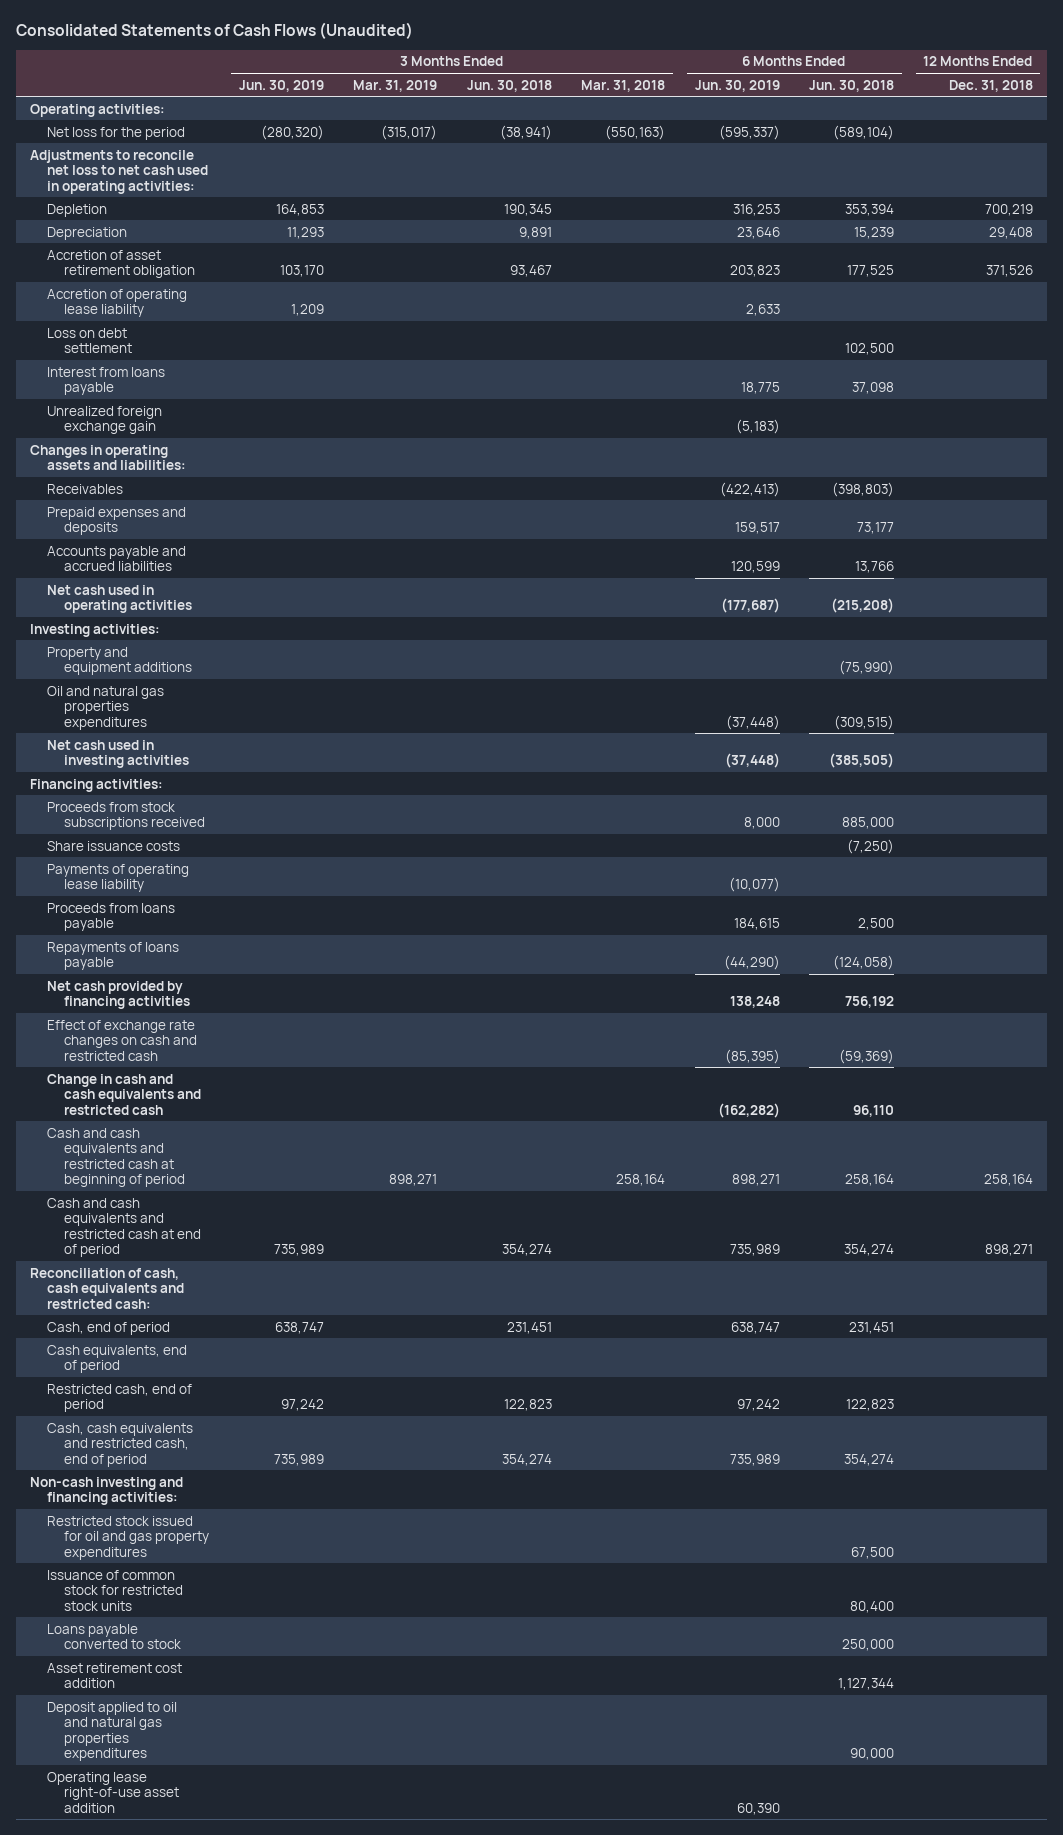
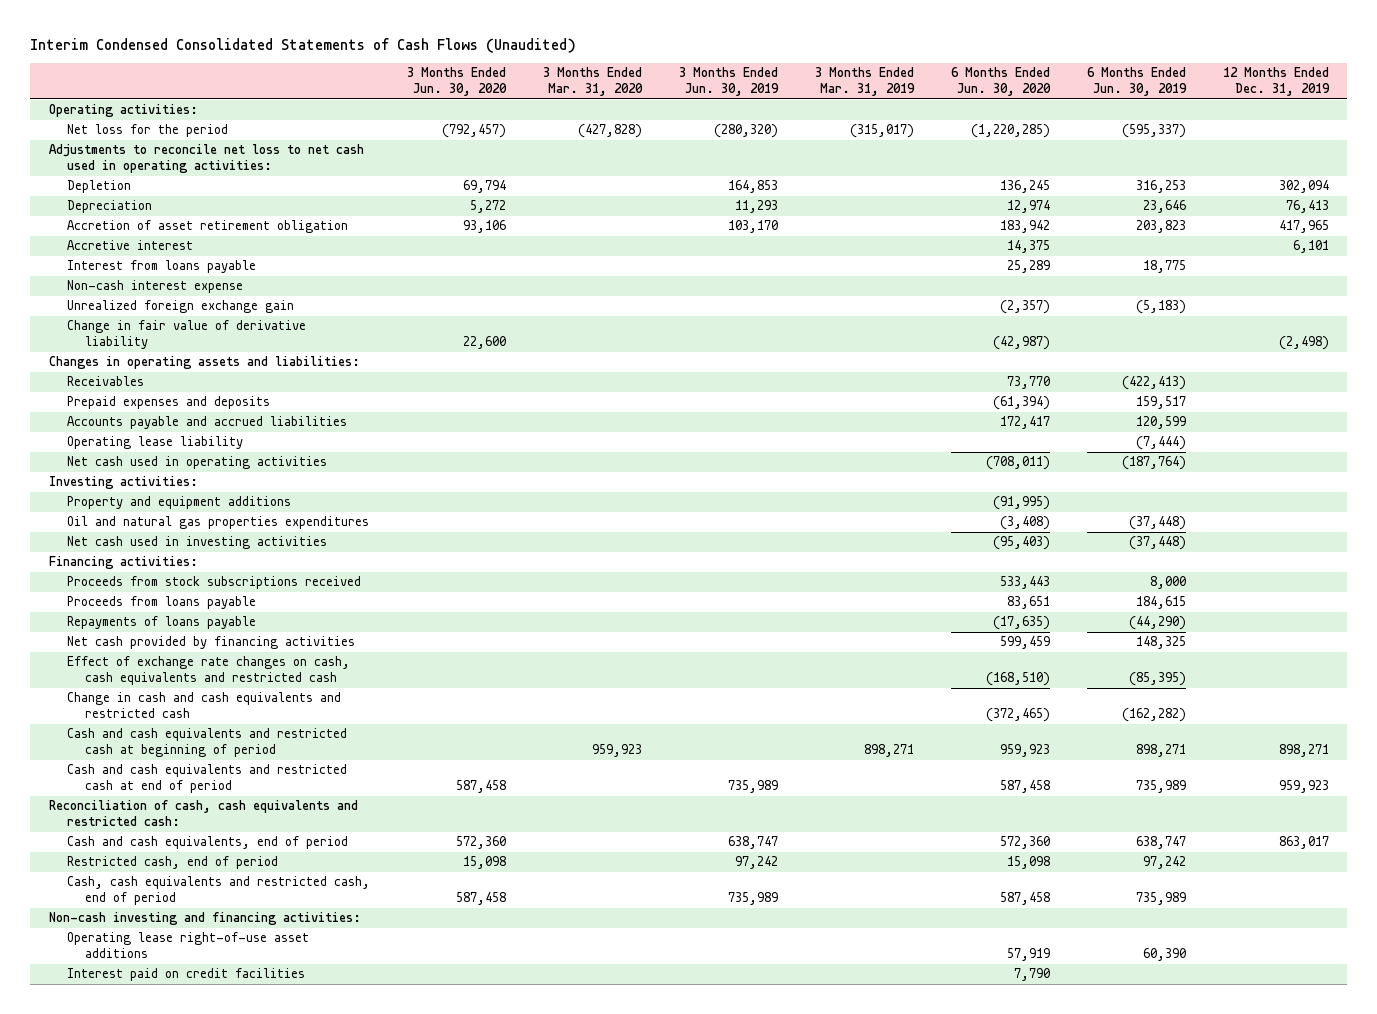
- Consolidated Statements of Cash Flows (Unaudited)
+ Interim Condensed Consolidated Statements of Cash Flows (Unaudited)
- | 3 Months Ended Jun. 30, 2019 | 3 Months Ended Mar. 31, 2019 | 3 Months Ended Jun. 30, 2018 | 3 Months Ended Mar. 31, 2018 | 6 Months Ended Jun. 30, 2019 | 6 Months Ended Jun. 30, 2018 | 12 Months Ended Dec. 31, 2018
+ | 3 Months Ended Jun. 30, 2020 | 3 Months Ended Mar. 31, 2020 | 3 Months Ended Jun. 30, 2019 | 3 Months Ended Mar. 31, 2019 | 6 Months Ended Jun. 30, 2020 | 6 Months Ended Jun. 30, 2019 | 12 Months Ended Dec. 31, 2019
- Accretion of operating lease liability | 1,209 | | | | 2,633 | |
- Loss on debt settlement | | | | | | 102,500 |
+ Accretive interest | | | | | 14,375 | | 6,101
+ Non-cash interest expense
+ Change in fair value of derivative liability | 22,600 | | | | (42,987) | | (2,498)
- Net cash used in operating activities | | | | | (177,687) | (215,208) |
+ Operating lease liability | | | | | | (7,444) |
+ Net cash used in operating activities | | | | | (708,011) | (187,764) |
- Share issuance costs | | | | | | (7,250) |
- Payments of operating lease liability | | | | | (10,077) | |
- Net cash provided by financing activities | | | | | 138,248 | 756,192 |
- Effect of exchange rate changes on cash and restricted cash | | | | | (85,395) | (59,369) |
+ Net cash provided by financing activities | | | | | 599,459 | 148,325 |
+ Effect of exchange rate changes on cash, cash equivalents and restricted cash | | | | | (168,510) | (85,395) |
- Cash, end of period | 638,747 | | 231,451 | | 638,747 | 231,451 |
- Cash equivalents, end of period
+ Cash and cash equivalents, end of period | 572,360 | | 638,747 | | 572,360 | 638,747 | 863,017
- Restricted stock issued for oil and gas property expenditures | | | | | | 67,500 |
- Issuance of common stock for restricted stock units | | | | | | 80,400 |
- Loans payable converted to stock | | | | | | 250,000 |
- Asset retirement cost addition | | | | | | 1,127,344 |
- Deposit applied to oil and natural gas properties expenditures | | | | | | 90,000 |
- Operating lease right-of-use asset addition | | | | | 60,390 | |
+ Operating lease right-of-use asset additions | | | | | 57,919 | 60,390 |
+ Interest paid on credit facilities | | | | | 7,790 | |

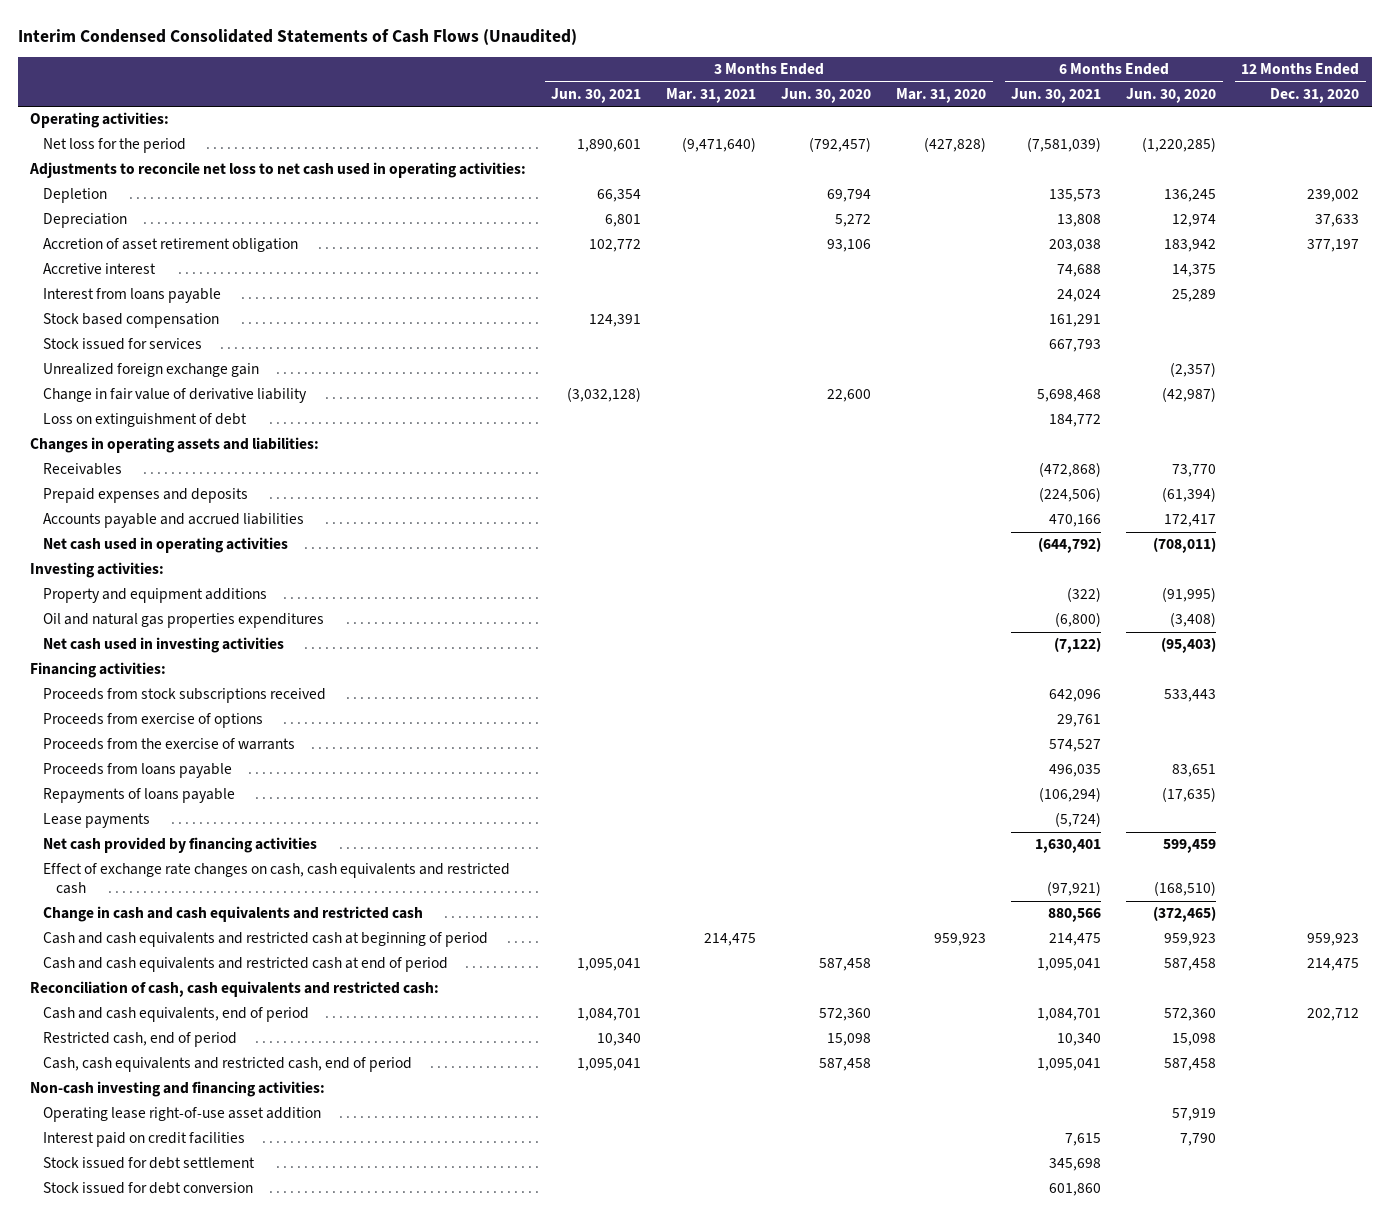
- | 3 Months Ended Jun. 30, 2020 | 3 Months Ended Mar. 31, 2020 | 3 Months Ended Jun. 30, 2019 | 3 Months Ended Mar. 31, 2019 | 6 Months Ended Jun. 30, 2020 | 6 Months Ended Jun. 30, 2019 | 12 Months Ended Dec. 31, 2019
+ | 3 Months Ended Jun. 30, 2021 | 3 Months Ended Mar. 31, 2021 | 3 Months Ended Jun. 30, 2020 | 3 Months Ended Mar. 31, 2020 | 6 Months Ended Jun. 30, 2021 | 6 Months Ended Jun. 30, 2020 | 12 Months Ended Dec. 31, 2020
- Non-cash interest expense
+ Stock based compensation | 124,391 | | | | 161,291 | |
+ Stock issued for services | | | | | 667,793 | |
+ Loss on extinguishment of debt | | | | | 184,772 | |
- Operating lease liability | | | | | | (7,444) |
+ Proceeds from exercise of options | | | | | 29,761 | |
+ Proceeds from the exercise of warrants | | | | | 574,527 | |
+ Lease payments | | | | | (5,724) | |
- Operating lease right-of-use asset additions | | | | | 57,919 | 60,390 |
+ Operating lease right-of-use asset addition | | | | | | 57,919 |
+ Stock issued for debt settlement | | | | | 345,698 | |
+ Stock issued for debt conversion | | | | | 601,860 | |

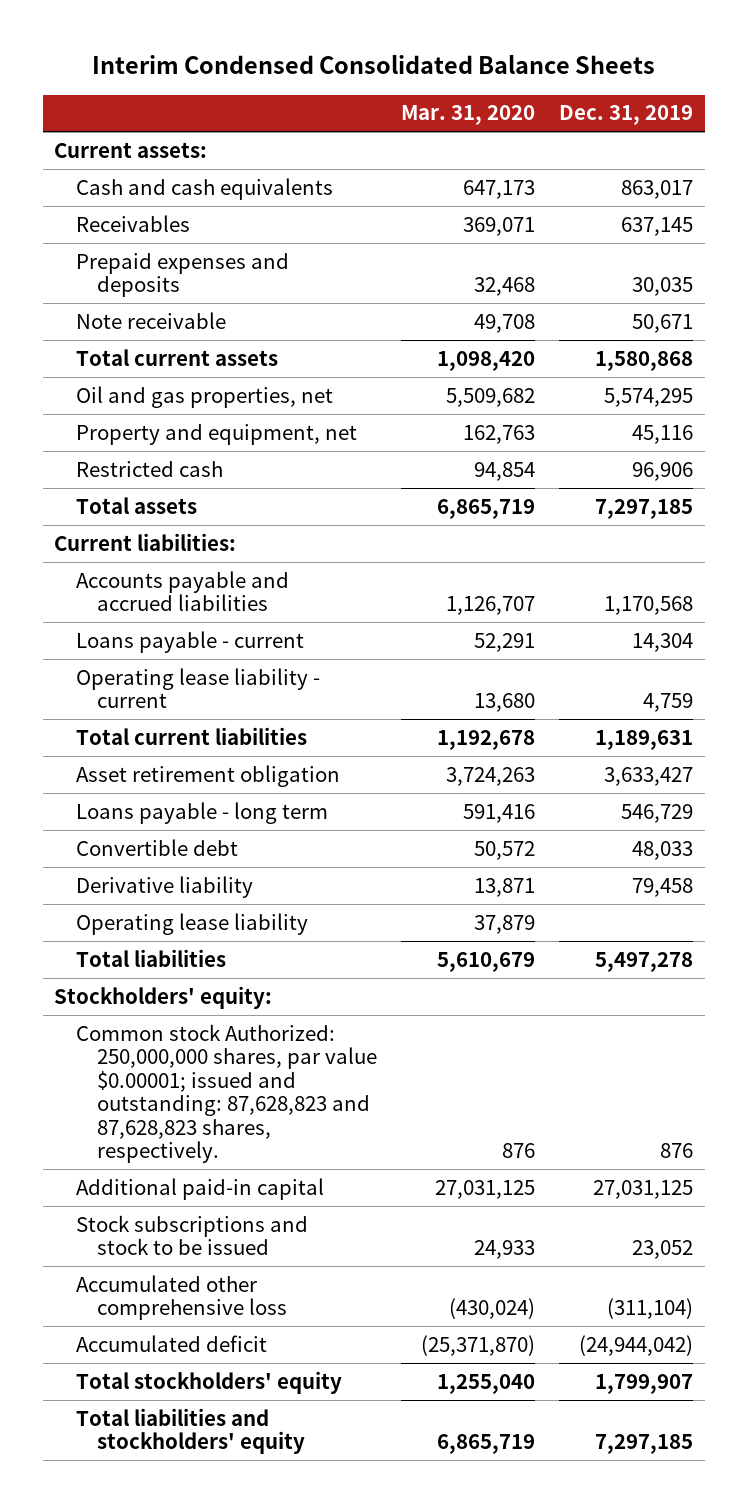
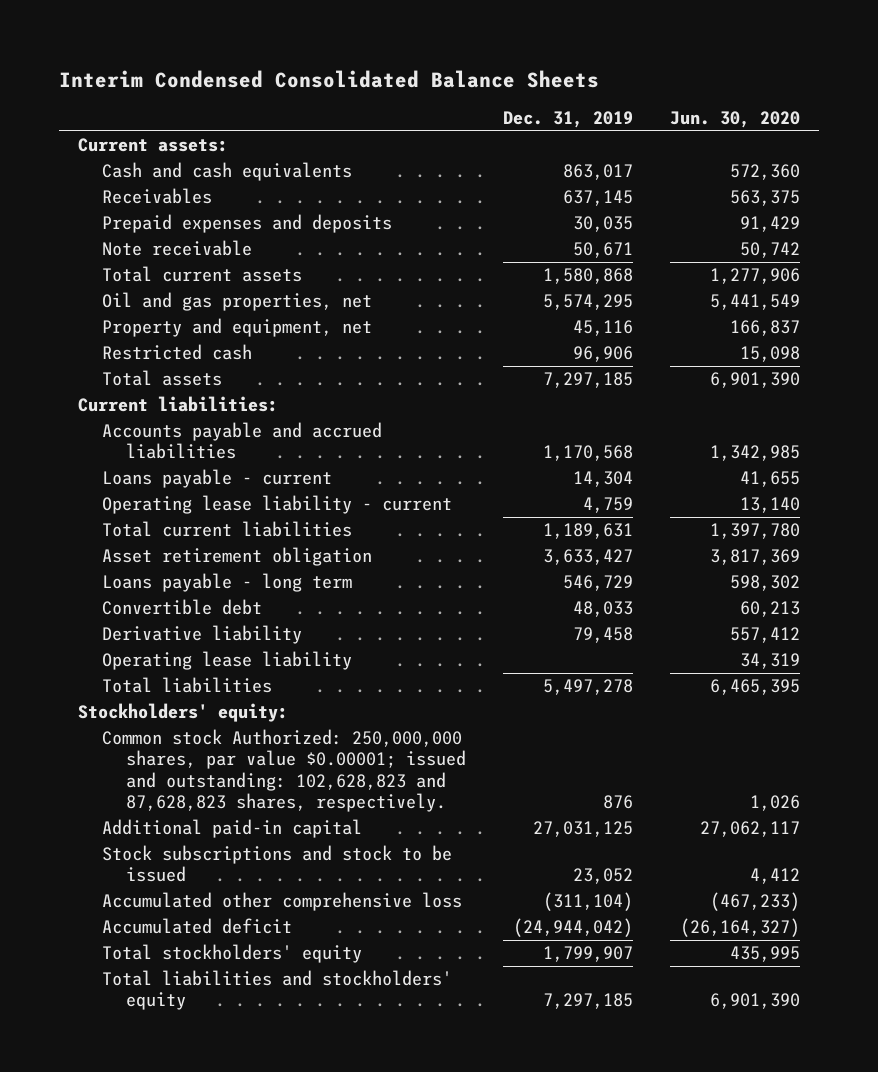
- | Mar. 31, 2020 | Dec. 31, 2019
+ | Dec. 31, 2019 | Jun. 30, 2020
- Common stock Authorized: 250,000,000 shares, par value $0.00001; issued and outstanding: 87,628,823 and 87,628,823 shares, respectively. | 876 | 876
+ Common stock Authorized: 250,000,000 shares, par value $0.00001; issued and outstanding: 102,628,823 and 87,628,823 shares, respectively. | 876 | 1,026

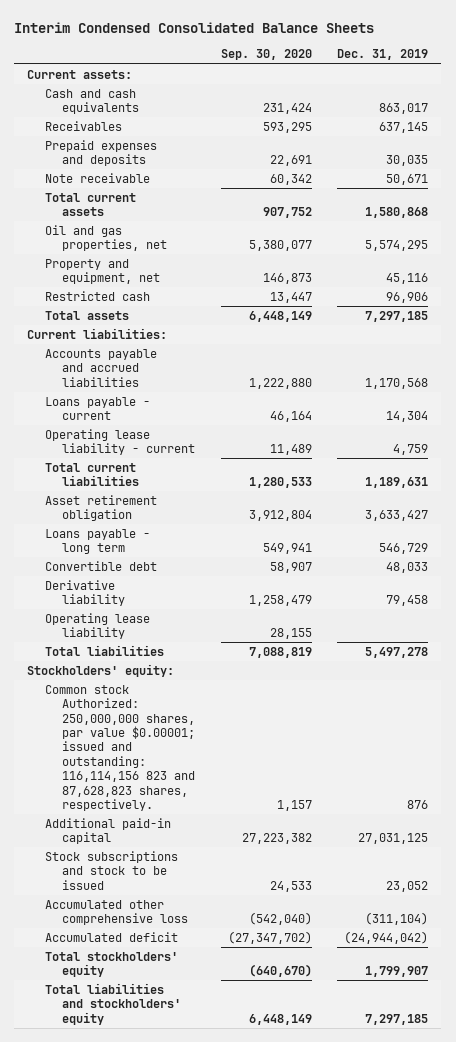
- | Dec. 31, 2019 | Jun. 30, 2020
+ | Sep. 30, 2020 | Dec. 31, 2019
- Common stock Authorized: 250,000,000 shares, par value $0.00001; issued and outstanding: 102,628,823 and 87,628,823 shares, respectively. | 876 | 1,026
+ Common stock Authorized: 250,000,000 shares, par value $0.00001; issued and outstanding: 116,114,156 823 and 87,628,823 shares, respectively. | 1,157 | 876

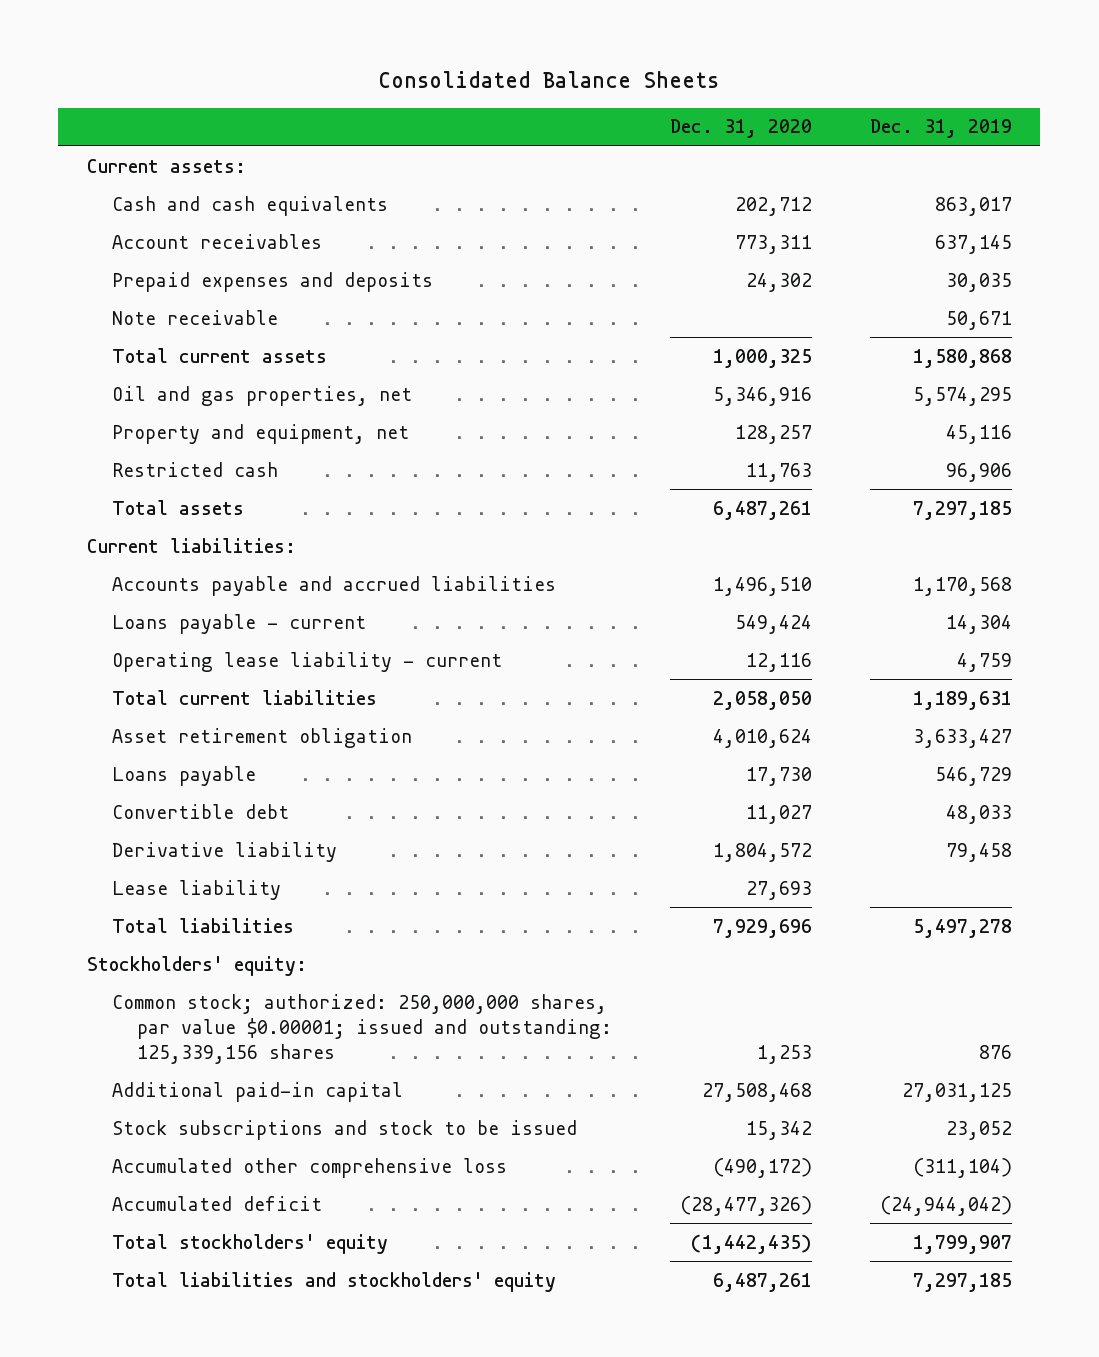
- Interim Condensed Consolidated Balance Sheets
+ Consolidated Balance Sheets
- | Sep. 30, 2020 | Dec. 31, 2019
+ | Dec. 31, 2020 | Dec. 31, 2019
- Receivables | 593,295 | 637,145
+ Account receivables | 773,311 | 637,145
- Loans payable - long term | 549,941 | 546,729
+ Loans payable | 17,730 | 546,729
- Operating lease liability | 28,155 |
+ Lease liability | 27,693 |
- Common stock Authorized: 250,000,000 shares, par value $0.00001; issued and outstanding: 116,114,156 823 and 87,628,823 shares, respectively. | 1,157 | 876
+ Common stock; authorized: 250,000,000 shares, par value $0.00001; issued and outstanding: 125,339,156 shares | 1,253 | 876

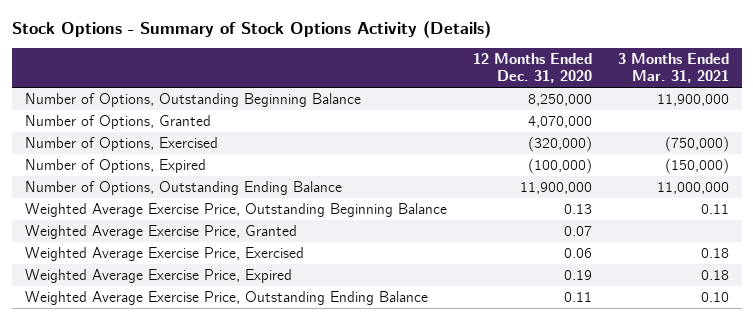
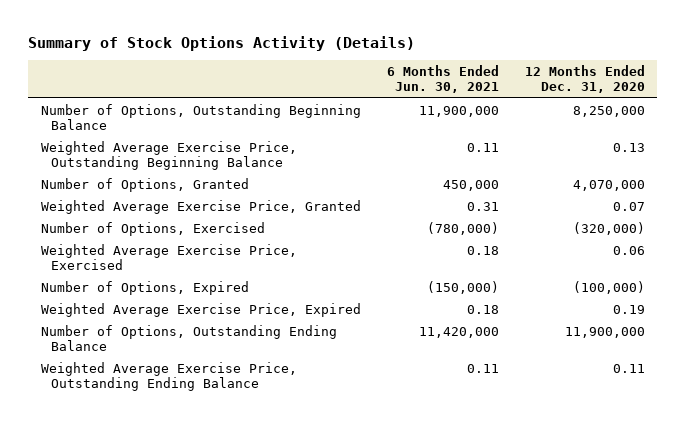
- Stock Options - Summary of Stock Options Activity (Details)
+ Summary of Stock Options Activity (Details)
- | 12 Months Ended Dec. 31, 2020 | 3 Months Ended Mar. 31, 2021
+ | 6 Months Ended Jun. 30, 2021 | 12 Months Ended Dec. 31, 2020
moved down: Number of Options, Granted | 450,000 | 4,070,000
moved down: Number of Options, Exercised | (780,000) | (320,000)
moved down: Number of Options, Expired | (150,000) | (100,000)
moved down: Number of Options, Outstanding Ending Balance | 11,420,000 | 11,900,000

